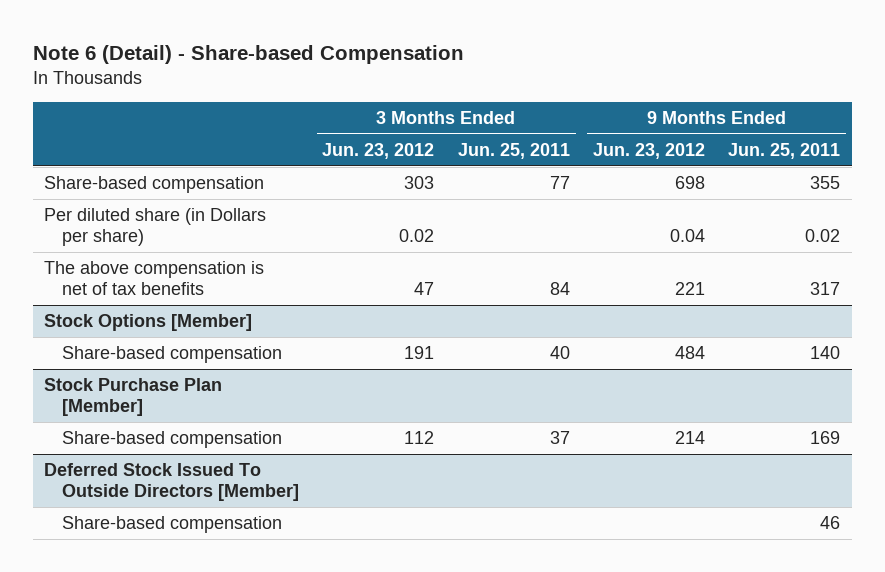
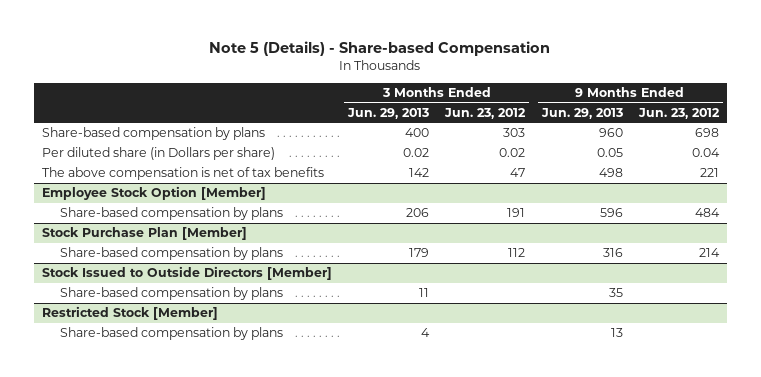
- Note 6 (Detail) - Share-based Compensation
+ Note 5 (Details) - Share-based Compensation
- | 3 Months Ended Jun. 23, 2012 | 3 Months Ended Jun. 25, 2011 | 9 Months Ended Jun. 23, 2012 | 9 Months Ended Jun. 25, 2011
+ | 3 Months Ended Jun. 29, 2013 | 3 Months Ended Jun. 23, 2012 | 9 Months Ended Jun. 29, 2013 | 9 Months Ended Jun. 23, 2012
- Share-based compensation | 303 | 77 | 698 | 355
+ Share-based compensation by plans | 400 | 303 | 960 | 698
- Stock Options [Member]
- Share-based compensation | 191 | 40 | 484 | 140
+ Employee Stock Option [Member]
+ Share-based compensation by plans | 206 | 191 | 596 | 484
@ Stock Purchase Plan [Member]
- Share-based compensation | 112 | 37 | 214 | 169
- Deferred Stock Issued To Outside Directors [Member]
- Share-based compensation | | | | 46
@ Stock Purchase Plan [Member]
+ Share-based compensation by plans | 179 | 112 | 316 | 214
+ Stock Issued to Outside Directors [Member]
+ Share-based compensation by plans | 11 | | 35 |
+ Restricted Stock [Member]
+ Share-based compensation by plans | 4 | | 13 |

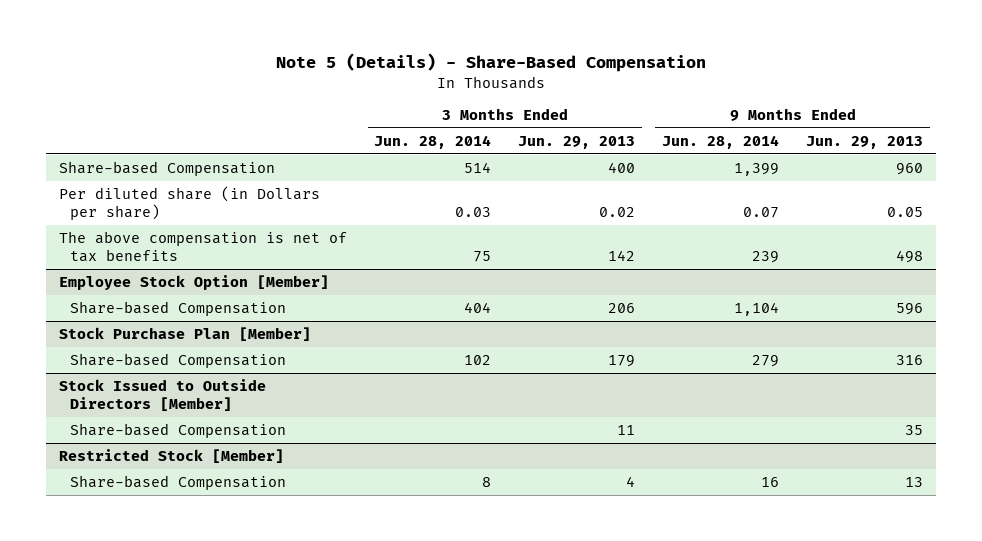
- Note 5 (Details) - Share-based Compensation
+ Note 5 (Details) - Share-Based Compensation
- | 3 Months Ended Jun. 29, 2013 | 3 Months Ended Jun. 23, 2012 | 9 Months Ended Jun. 29, 2013 | 9 Months Ended Jun. 23, 2012
+ | 3 Months Ended Jun. 28, 2014 | 3 Months Ended Jun. 29, 2013 | 9 Months Ended Jun. 28, 2014 | 9 Months Ended Jun. 29, 2013
- Share-based compensation by plans | 400 | 303 | 960 | 698
+ Share-based Compensation | 514 | 400 | 1,399 | 960
@ Employee Stock Option [Member]
- Share-based compensation by plans | 206 | 191 | 596 | 484
+ Share-based Compensation | 404 | 206 | 1,104 | 596
@ Stock Purchase Plan [Member]
- Share-based compensation by plans | 179 | 112 | 316 | 214
+ Share-based Compensation | 102 | 179 | 279 | 316
@ Stock Issued to Outside Directors [Member]
- Share-based compensation by plans | 11 | | 35 |
+ Share-based Compensation | | 11 | | 35
@ Restricted Stock [Member]
- Share-based compensation by plans | 4 | | 13 |
+ Share-based Compensation | 8 | 4 | 16 | 13

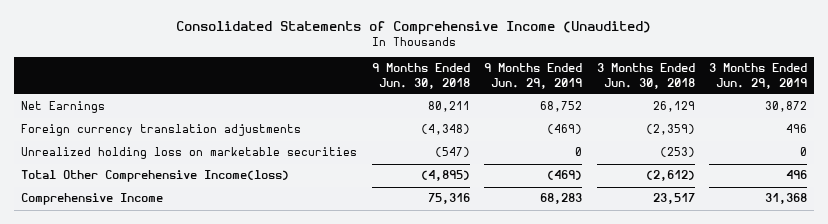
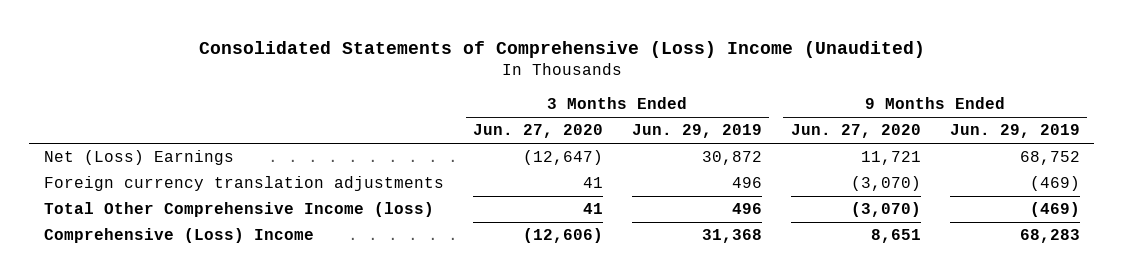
- Consolidated Statements of Comprehensive Income (Unaudited)
+ Consolidated Statements of Comprehensive (Loss) Income (Unaudited)
- | 9 Months Ended Jun. 30, 2018 | 9 Months Ended Jun. 29, 2019 | 3 Months Ended Jun. 30, 2018 | 3 Months Ended Jun. 29, 2019
+ | 3 Months Ended Jun. 27, 2020 | 3 Months Ended Jun. 29, 2019 | 9 Months Ended Jun. 27, 2020 | 9 Months Ended Jun. 29, 2019
- Net Earnings | 80,211 | 68,752 | 26,129 | 30,872
+ Net (Loss) Earnings | (12,647) | 30,872 | 11,721 | 68,752
- Unrealized holding loss on marketable securities | (547) | 0 | (253) | 0
- Total Other Comprehensive Income(loss) | (4,895) | (469) | (2,612) | 496
- Comprehensive Income | 75,316 | 68,283 | 23,517 | 31,368
+ Total Other Comprehensive Income (loss) | 41 | 496 | (3,070) | (469)
+ Comprehensive (Loss) Income | (12,606) | 31,368 | 8,651 | 68,283

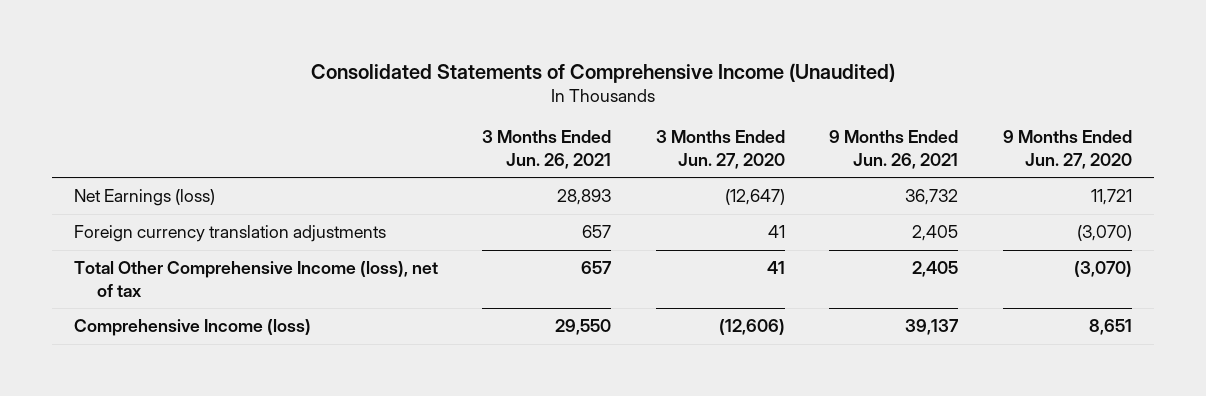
- Consolidated Statements of Comprehensive (Loss) Income (Unaudited)
+ Consolidated Statements of Comprehensive Income (Unaudited)
- | 3 Months Ended Jun. 27, 2020 | 3 Months Ended Jun. 29, 2019 | 9 Months Ended Jun. 27, 2020 | 9 Months Ended Jun. 29, 2019
+ | 3 Months Ended Jun. 26, 2021 | 3 Months Ended Jun. 27, 2020 | 9 Months Ended Jun. 26, 2021 | 9 Months Ended Jun. 27, 2020
- Net (Loss) Earnings | (12,647) | 30,872 | 11,721 | 68,752
+ Net Earnings (loss) | 28,893 | (12,647) | 36,732 | 11,721
- Total Other Comprehensive Income (loss) | 41 | 496 | (3,070) | (469)
- Comprehensive (Loss) Income | (12,606) | 31,368 | 8,651 | 68,283
+ Total Other Comprehensive Income (loss), net of tax | 657 | 41 | 2,405 | (3,070)
+ Comprehensive Income (loss) | 29,550 | (12,606) | 39,137 | 8,651

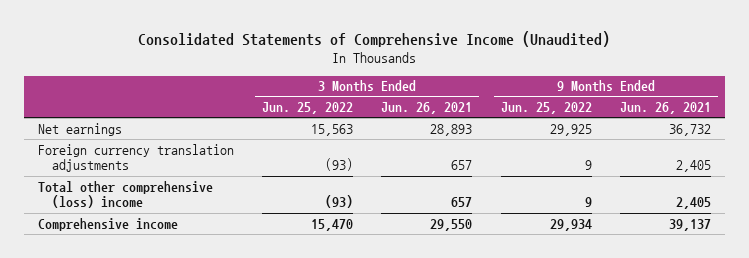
- | 3 Months Ended Jun. 26, 2021 | 3 Months Ended Jun. 27, 2020 | 9 Months Ended Jun. 26, 2021 | 9 Months Ended Jun. 27, 2020
+ | 3 Months Ended Jun. 25, 2022 | 3 Months Ended Jun. 26, 2021 | 9 Months Ended Jun. 25, 2022 | 9 Months Ended Jun. 26, 2021
- Net Earnings (loss) | 28,893 | (12,647) | 36,732 | 11,721
+ Net earnings | 15,563 | 28,893 | 29,925 | 36,732
- Total Other Comprehensive Income (loss), net of tax | 657 | 41 | 2,405 | (3,070)
- Comprehensive Income (loss) | 29,550 | (12,606) | 39,137 | 8,651
+ Total other comprehensive (loss) income | (93) | 657 | 9 | 2,405
+ Comprehensive income | 15,470 | 29,550 | 29,934 | 39,137

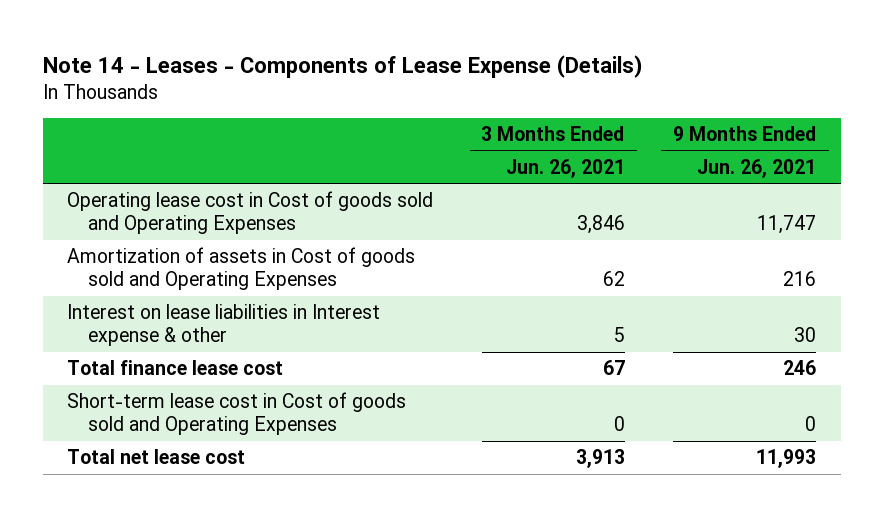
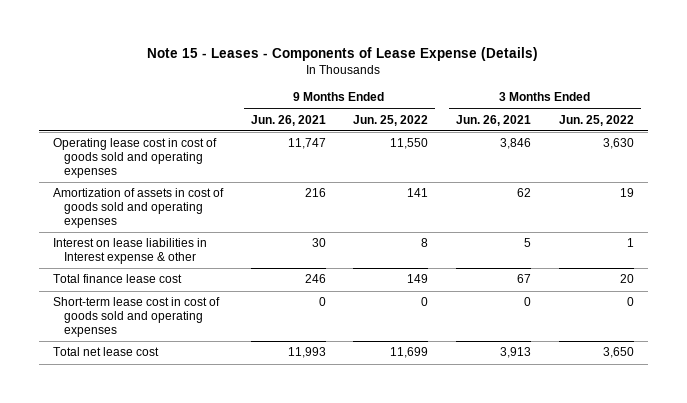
- Note 14 - Leases - Components of Lease Expense (Details)
+ Note 15 - Leases - Components of Lease Expense (Details)
- | 3 Months Ended Jun. 26, 2021 | 9 Months Ended Jun. 26, 2021
+ | 9 Months Ended Jun. 26, 2021 | 9 Months Ended Jun. 25, 2022 | 3 Months Ended Jun. 26, 2021 | 3 Months Ended Jun. 25, 2022
- Operating lease cost in Cost of goods sold and Operating Expenses | 3,846 | 11,747
- Amortization of assets in Cost of goods sold and Operating Expenses | 62 | 216
+ Operating lease cost in cost of goods sold and operating expenses | 11,747 | 11,550 | 3,846 | 3,630
+ Amortization of assets in cost of goods sold and operating expenses | 216 | 141 | 62 | 19
- Short-term lease cost in Cost of goods sold and Operating Expenses | 0 | 0
+ Short-term lease cost in cost of goods sold and operating expenses | 0 | 0 | 0 | 0

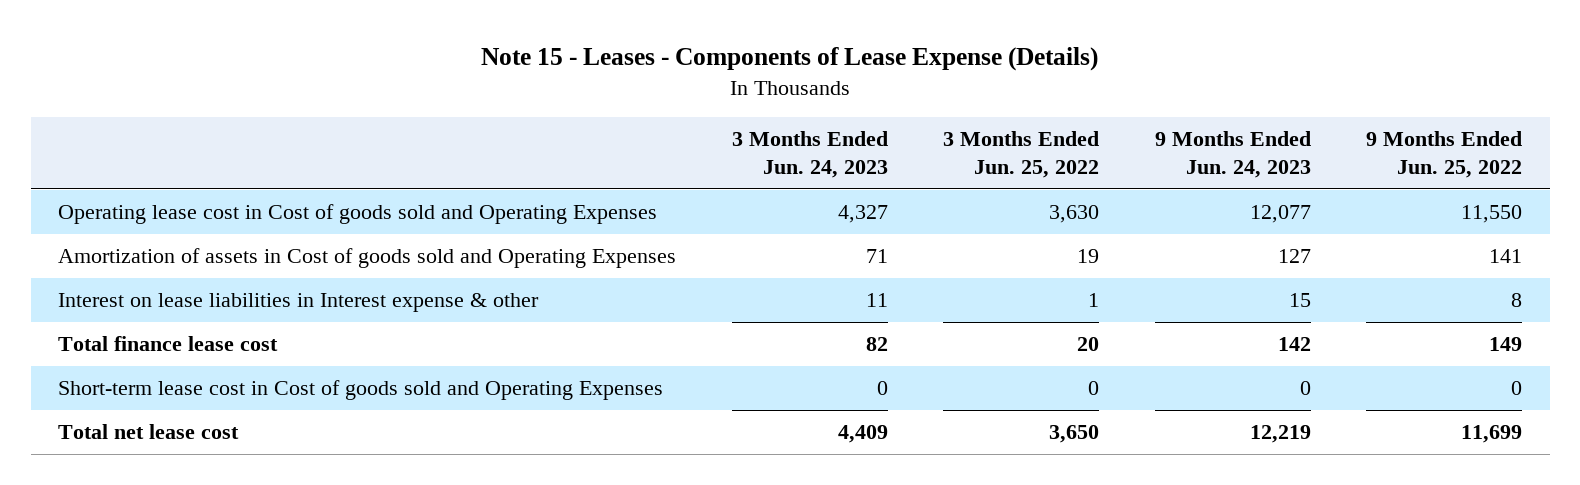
- | 9 Months Ended Jun. 26, 2021 | 9 Months Ended Jun. 25, 2022 | 3 Months Ended Jun. 26, 2021 | 3 Months Ended Jun. 25, 2022
+ | 3 Months Ended Jun. 24, 2023 | 3 Months Ended Jun. 25, 2022 | 9 Months Ended Jun. 24, 2023 | 9 Months Ended Jun. 25, 2022
- Operating lease cost in cost of goods sold and operating expenses | 11,747 | 11,550 | 3,846 | 3,630
- Amortization of assets in cost of goods sold and operating expenses | 216 | 141 | 62 | 19
+ Operating lease cost in Cost of goods sold and Operating Expenses | 4,327 | 3,630 | 12,077 | 11,550
+ Amortization of assets in Cost of goods sold and Operating Expenses | 71 | 19 | 127 | 141
- Short-term lease cost in cost of goods sold and operating expenses | 0 | 0 | 0 | 0
+ Short-term lease cost in Cost of goods sold and Operating Expenses | 0 | 0 | 0 | 0

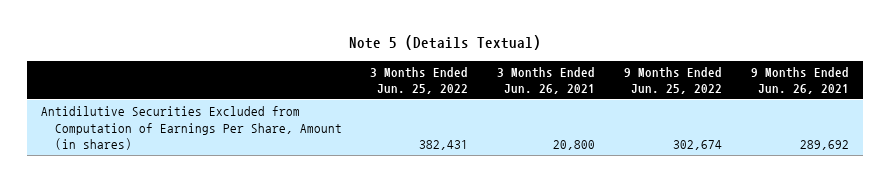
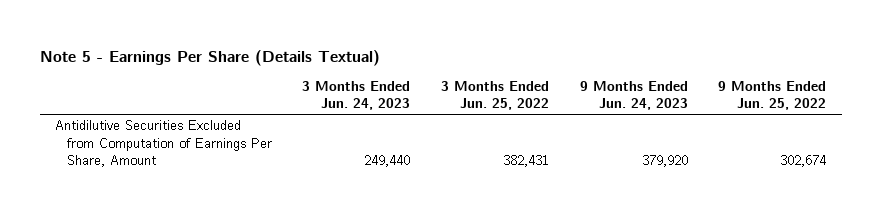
- Note 5 (Details Textual)
+ Note 5 - Earnings Per Share (Details Textual)
- | 3 Months Ended Jun. 25, 2022 | 3 Months Ended Jun. 26, 2021 | 9 Months Ended Jun. 25, 2022 | 9 Months Ended Jun. 26, 2021
+ | 3 Months Ended Jun. 24, 2023 | 3 Months Ended Jun. 25, 2022 | 9 Months Ended Jun. 24, 2023 | 9 Months Ended Jun. 25, 2022
- Antidilutive Securities Excluded from Computation of Earnings Per Share, Amount (in shares) | 382,431 | 20,800 | 302,674 | 289,692
+ Antidilutive Securities Excluded from Computation of Earnings Per Share, Amount | 249,440 | 382,431 | 379,920 | 302,674

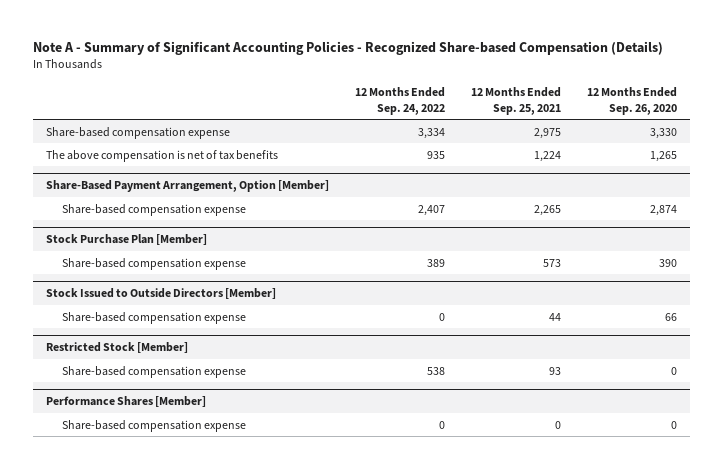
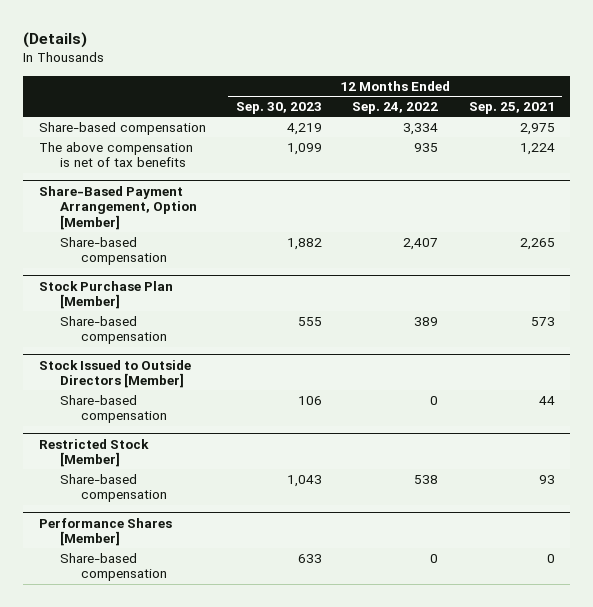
- Note A - Summary of Significant Accounting Policies - Recognized Share-based Compensation (Details)
+ (Details)
- | 12 Months Ended Sep. 24, 2022 | 12 Months Ended Sep. 25, 2021 | 12 Months Ended Sep. 26, 2020
+ | 12 Months Ended Sep. 30, 2023 | 12 Months Ended Sep. 24, 2022 | 12 Months Ended Sep. 25, 2021
- Share-based compensation expense | 3,334 | 2,975 | 3,330
+ Share-based compensation | 4,219 | 3,334 | 2,975
@ Share-Based Payment Arrangement, Option [Member]
- Share-based compensation expense | 2,407 | 2,265 | 2,874
+ Share-based compensation | 1,882 | 2,407 | 2,265
@ Stock Purchase Plan [Member]
- Share-based compensation expense | 389 | 573 | 390
+ Share-based compensation | 555 | 389 | 573
@ Stock Issued to Outside Directors [Member]
- Share-based compensation expense | 0 | 44 | 66
+ Share-based compensation | 106 | 0 | 44
@ Restricted Stock [Member]
- Share-based compensation expense | 538 | 93 | 0
+ Share-based compensation | 1,043 | 538 | 93
@ Performance Shares [Member]
- Share-based compensation expense | 0 | 0 | 0
+ Share-based compensation | 633 | 0 | 0

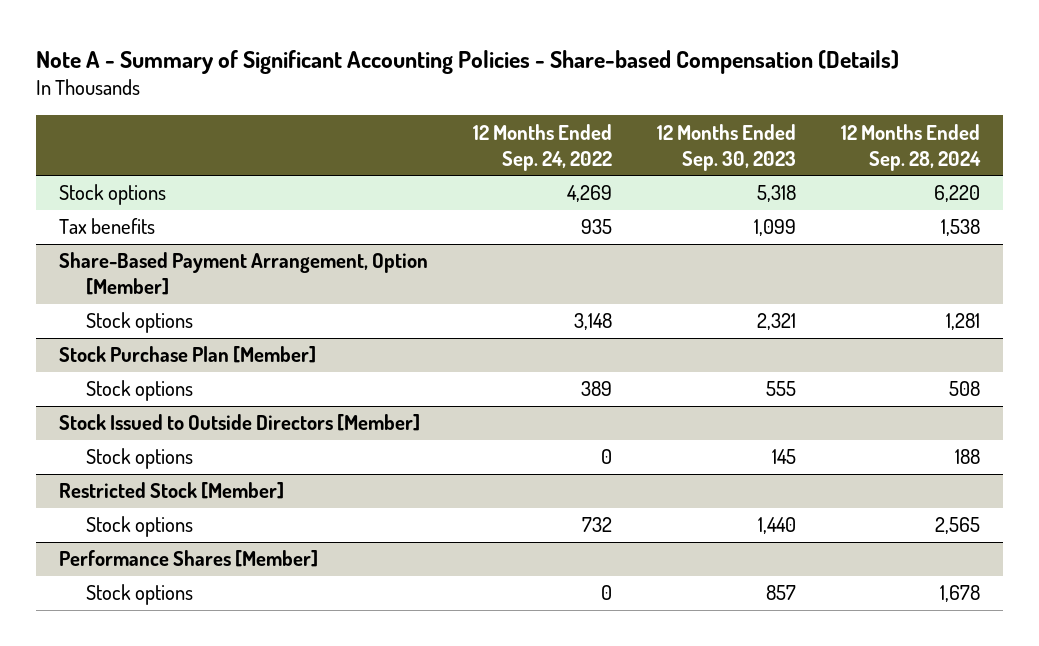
- (Details)
+ Note A - Summary of Significant Accounting Policies - Share-based Compensation (Details)
- | 12 Months Ended Sep. 30, 2023 | 12 Months Ended Sep. 24, 2022 | 12 Months Ended Sep. 25, 2021
+ | 12 Months Ended Sep. 24, 2022 | 12 Months Ended Sep. 30, 2023 | 12 Months Ended Sep. 28, 2024
- Share-based compensation | 4,219 | 3,334 | 2,975
- The above compensation is net of tax benefits | 1,099 | 935 | 1,224
+ Stock options | 4,269 | 5,318 | 6,220
+ Tax benefits | 935 | 1,099 | 1,538
@ Share-Based Payment Arrangement, Option [Member]
- Share-based compensation | 1,882 | 2,407 | 2,265
+ Stock options | 3,148 | 2,321 | 1,281
@ Stock Purchase Plan [Member]
- Share-based compensation | 555 | 389 | 573
+ Stock options | 389 | 555 | 508
@ Stock Issued to Outside Directors [Member]
- Share-based compensation | 106 | 0 | 44
+ Stock options | 0 | 145 | 188
@ Restricted Stock [Member]
- Share-based compensation | 1,043 | 538 | 93
+ Stock options | 732 | 1,440 | 2,565
@ Performance Shares [Member]
- Share-based compensation | 633 | 0 | 0
+ Stock options | 0 | 857 | 1,678

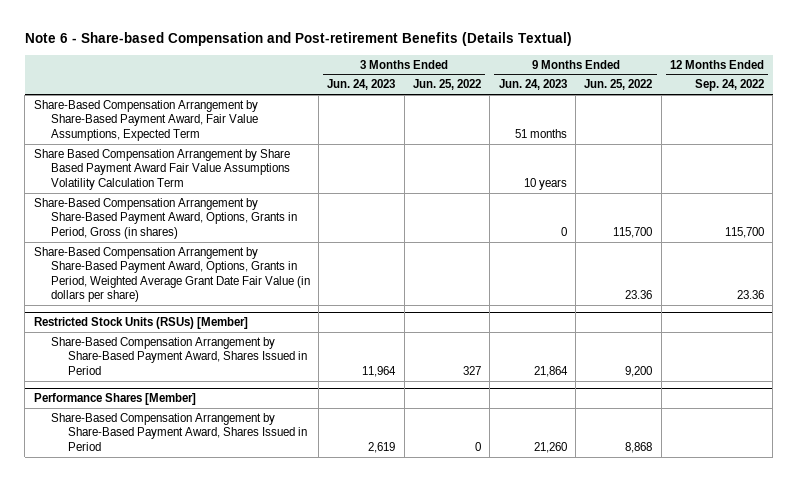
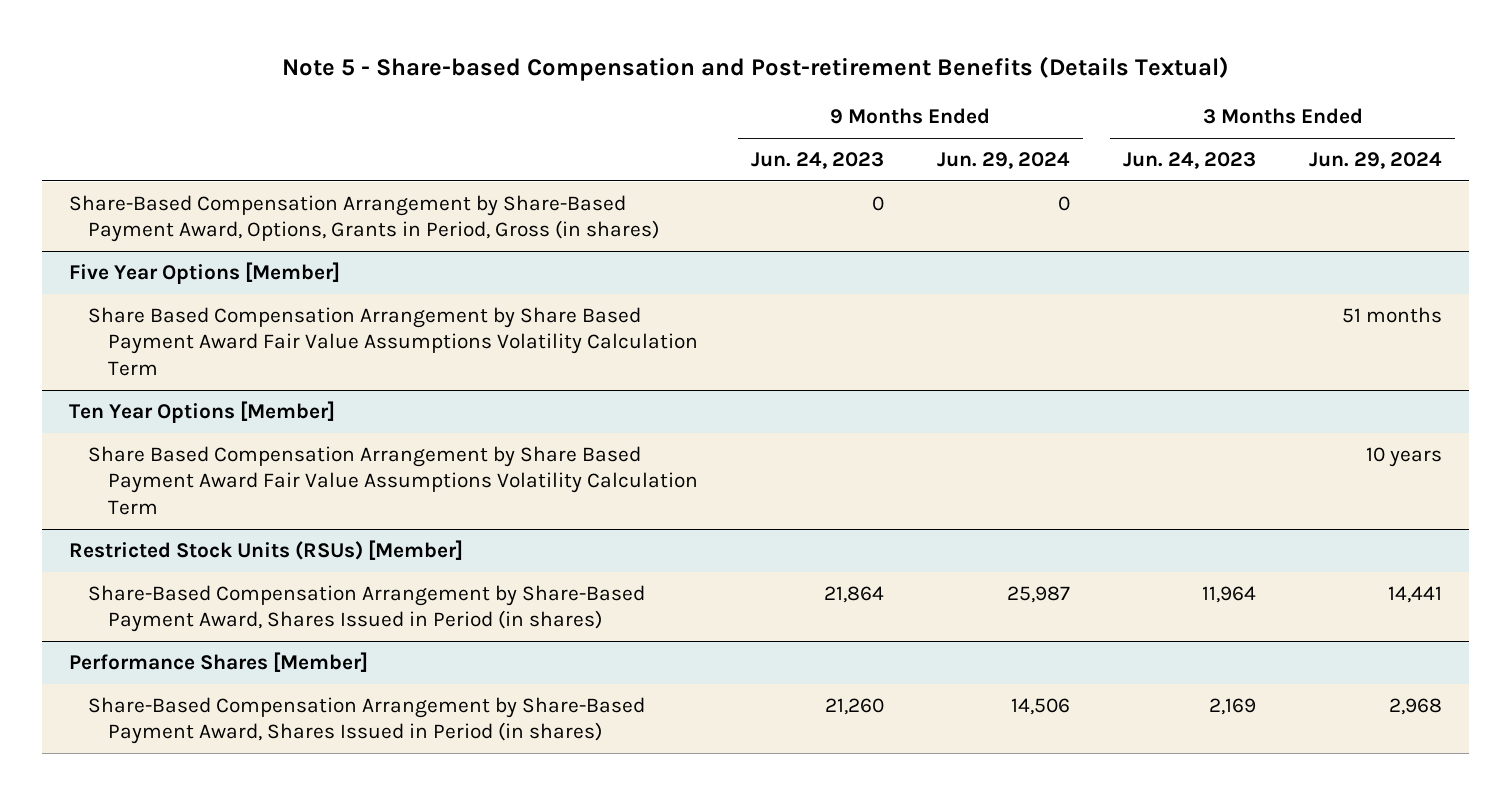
- Note 6 - Share-based Compensation and Post-retirement Benefits (Details Textual)
+ Note 5 - Share-based Compensation and Post-retirement Benefits (Details Textual)
- | 3 Months Ended Jun. 24, 2023 | 3 Months Ended Jun. 25, 2022 | 9 Months Ended Jun. 24, 2023 | 9 Months Ended Jun. 25, 2022 | 12 Months Ended Sep. 24, 2022
+ | 9 Months Ended Jun. 24, 2023 | 9 Months Ended Jun. 29, 2024 | 3 Months Ended Jun. 24, 2023 | 3 Months Ended Jun. 29, 2024
- Share-Based Compensation Arrangement by Share-Based Payment Award, Fair Value Assumptions, Expected Term | | | 51 months | |
- Share Based Compensation Arrangement by Share Based Payment Award Fair Value Assumptions Volatility Calculation Term | | | 10 years | |
- Share-Based Compensation Arrangement by Share-Based Payment Award, Options, Grants in Period, Weighted Average Grant Date Fair Value (in dollars per share) | | | | 23.36 | 23.36
+ Five Year Options [Member]
+ Share Based Compensation Arrangement by Share Based Payment Award Fair Value Assumptions Volatility Calculation Term | | | | 51 months
+ Ten Year Options [Member]
+ Share Based Compensation Arrangement by Share Based Payment Award Fair Value Assumptions Volatility Calculation Term | | | | 10 years
@ Restricted Stock Units (RSUs) [Member]
- Share-Based Compensation Arrangement by Share-Based Payment Award, Shares Issued in Period | 11,964 | 327 | 21,864 | 9,200 |
+ Share-Based Compensation Arrangement by Share-Based Payment Award, Shares Issued in Period (in shares) | 21,864 | 25,987 | 11,964 | 14,441
@ Performance Shares [Member]
- Share-Based Compensation Arrangement by Share-Based Payment Award, Shares Issued in Period | 2,619 | 0 | 21,260 | 8,868 |
+ Share-Based Compensation Arrangement by Share-Based Payment Award, Shares Issued in Period (in shares) | 21,260 | 14,506 | 2,169 | 2,968

